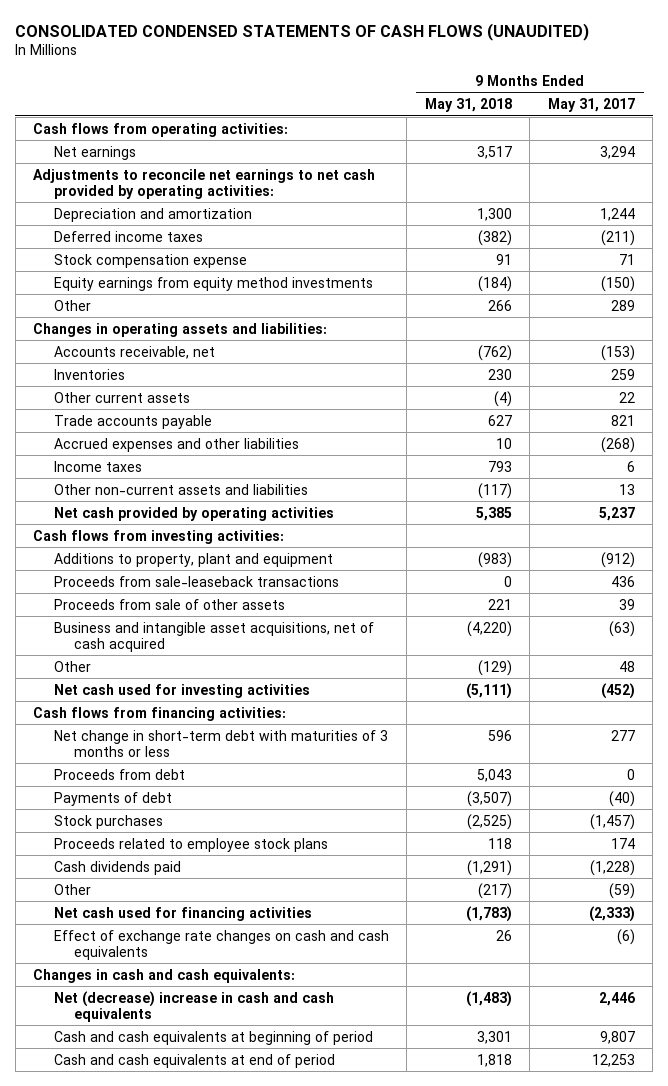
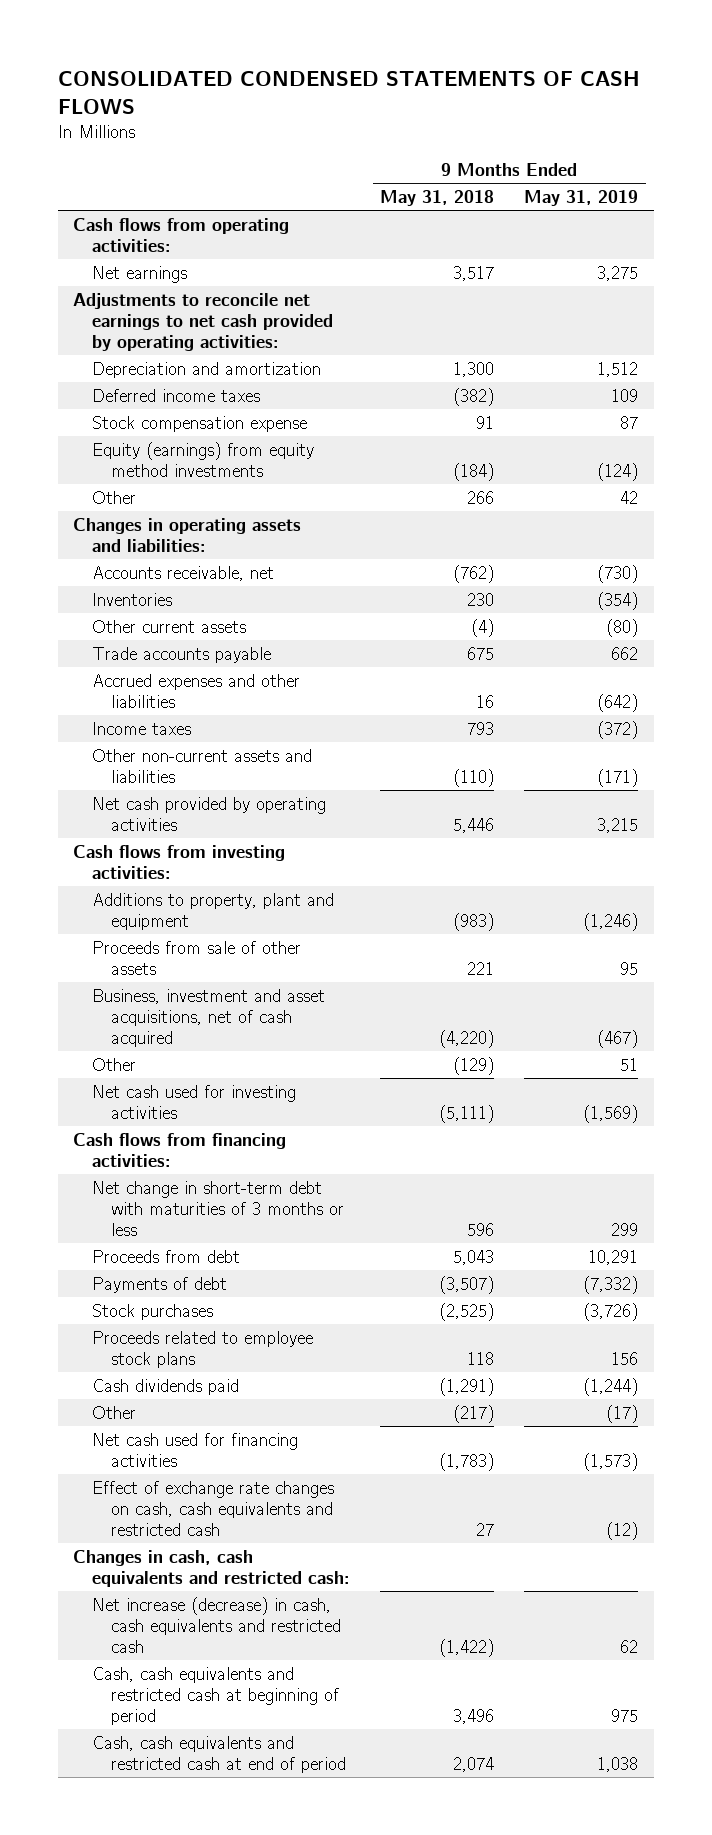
- CONSOLIDATED CONDENSED STATEMENTS OF CASH FLOWS (UNAUDITED)
+ CONSOLIDATED CONDENSED STATEMENTS OF CASH FLOWS
- | 9 Months Ended May 31, 2018 | 9 Months Ended May 31, 2017
+ | 9 Months Ended May 31, 2018 | 9 Months Ended May 31, 2019
- Equity earnings from equity method investments | (184) | (150)
+ Equity (earnings) from equity method investments | (184) | (124)
- Trade accounts payable | 627 | 821
- Accrued expenses and other liabilities | 10 | (268)
+ Trade accounts payable | 675 | 662
+ Accrued expenses and other liabilities | 16 | (642)
- Other non-current assets and liabilities | (117) | 13
- Net cash provided by operating activities | 5,385 | 5,237
+ Other non-current assets and liabilities | (110) | (171)
+ Net cash provided by operating activities | 5,446 | 3,215
- Proceeds from sale-leaseback transactions | 0 | 436
- Business and intangible asset acquisitions, net of cash acquired | (4,220) | (63)
+ Business, investment and asset acquisitions, net of cash acquired | (4,220) | (467)
- Effect of exchange rate changes on cash and cash equivalents | 26 | (6)
- Changes in cash and cash equivalents:
- Net (decrease) increase in cash and cash equivalents | (1,483) | 2,446
- Cash and cash equivalents at beginning of period | 3,301 | 9,807
- Cash and cash equivalents at end of period | 1,818 | 12,253
+ Effect of exchange rate changes on cash, cash equivalents and restricted cash | 27 | (12)
+ Changes in cash, cash equivalents and restricted cash:
+ Net increase (decrease) in cash, cash equivalents and restricted cash | (1,422) | 62
+ Cash, cash equivalents and restricted cash at beginning of period | 3,496 | 975
+ Cash, cash equivalents and restricted cash at end of period | 2,074 | 1,038

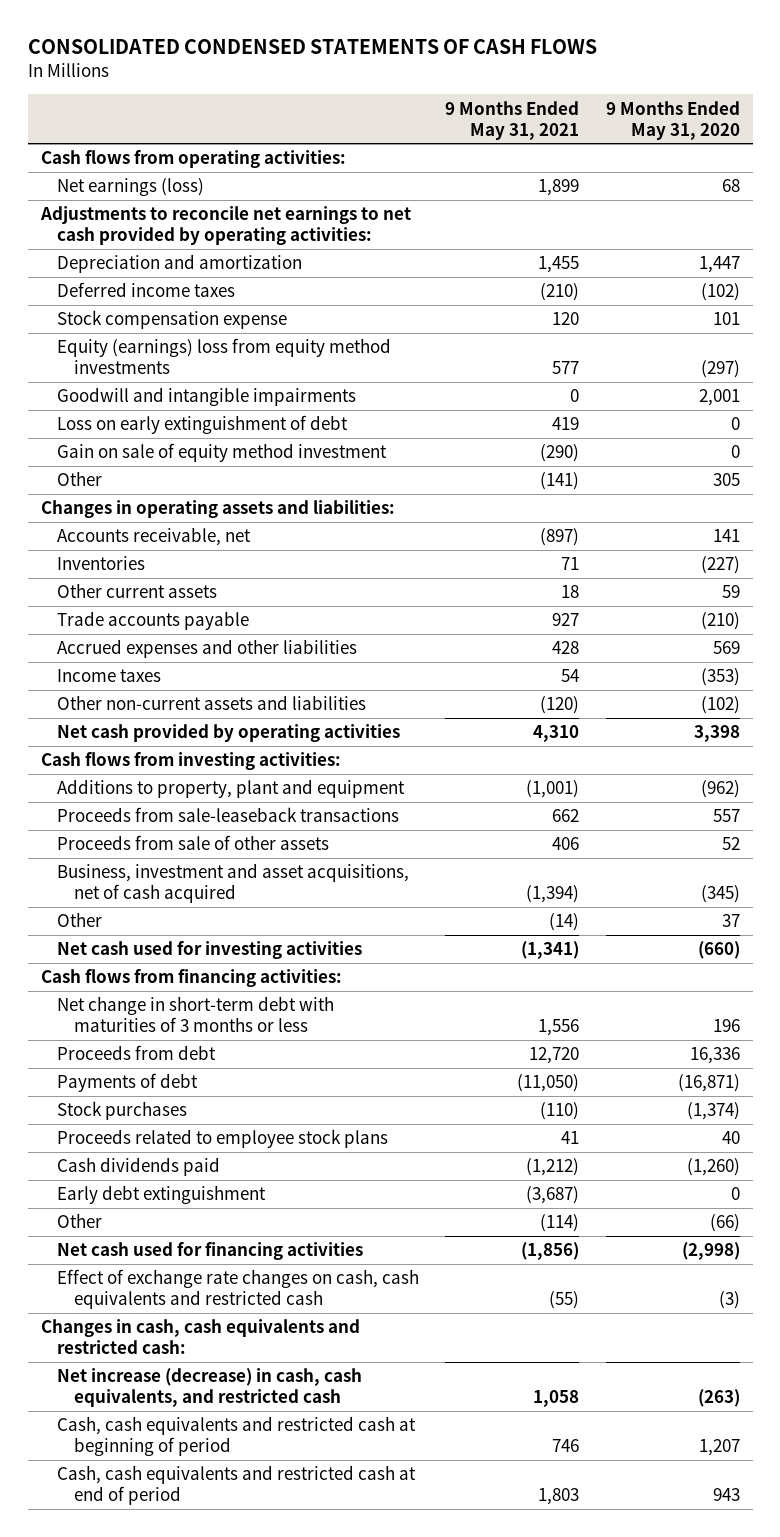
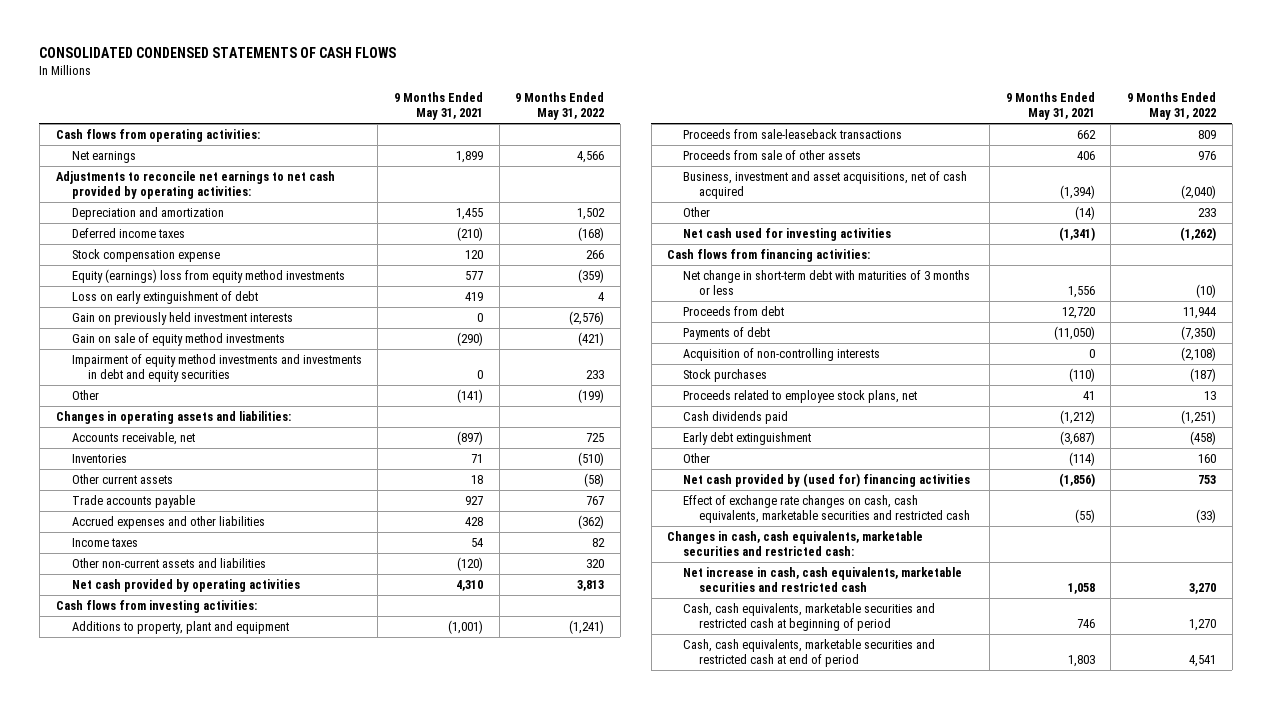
- | 9 Months Ended May 31, 2021 | 9 Months Ended May 31, 2020
+ | 9 Months Ended May 31, 2021 | 9 Months Ended May 31, 2022
- Net earnings (loss) | 1,899 | 68
+ Net earnings | 1,899 | 4,566
- Goodwill and intangible impairments | 0 | 2,001
- Gain on sale of equity method investment | (290) | 0
+ Gain on previously held investment interests | 0 | (2,576)
+ Gain on sale of equity method investments | (290) | (421)
+ Impairment of equity method investments and investments in debt and equity securities | 0 | 233
+ Acquisition of non-controlling interests | 0 | (2,108)
- Proceeds related to employee stock plans | 41 | 40
+ Proceeds related to employee stock plans, net | 41 | 13
- Net cash used for financing activities | (1,856) | (2,998)
- Effect of exchange rate changes on cash, cash equivalents and restricted cash | (55) | (3)
- Changes in cash, cash equivalents and restricted cash:
- Net increase (decrease) in cash, cash equivalents, and restricted cash | 1,058 | (263)
- Cash, cash equivalents and restricted cash at beginning of period | 746 | 1,207
- Cash, cash equivalents and restricted cash at end of period | 1,803 | 943
+ Net cash provided by (used for) financing activities | (1,856) | 753
+ Effect of exchange rate changes on cash, cash equivalents, marketable securities and restricted cash | (55) | (33)
+ Changes in cash, cash equivalents, marketable securities and restricted cash:
+ Net increase in cash, cash equivalents, marketable securities and restricted cash | 1,058 | 3,270
+ Cash, cash equivalents, marketable securities and restricted cash at beginning of period | 746 | 1,270
+ Cash, cash equivalents, marketable securities and restricted cash at end of period | 1,803 | 4,541

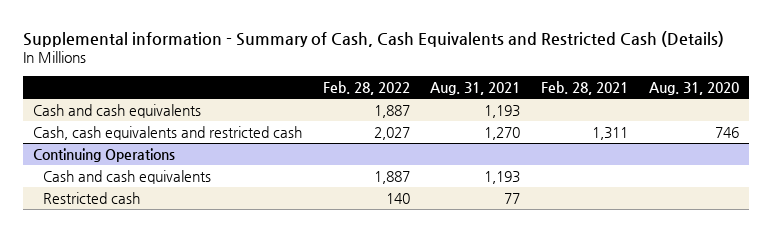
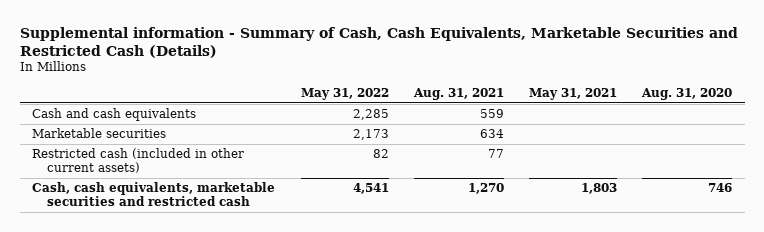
- Supplemental information - Summary of Cash, Cash Equivalents and Restricted Cash (Details)
+ Supplemental information - Summary of Cash, Cash Equivalents, Marketable Securities and Restricted Cash (Details)
- | Feb. 28, 2022 | Aug. 31, 2021 | Feb. 28, 2021 | Aug. 31, 2020
+ | May 31, 2022 | Aug. 31, 2021 | May 31, 2021 | Aug. 31, 2020
- Cash and cash equivalents | 1,887 | 1,193 | |
- Cash, cash equivalents and restricted cash | 2,027 | 1,270 | 1,311 | 746
- Continuing Operations
- Cash and cash equivalents | 1,887 | 1,193 | |
- Restricted cash | 140 | 77 | |
+ Cash and cash equivalents | 2,285 | 559 | |
+ Marketable securities | 2,173 | 634 | |
+ Restricted cash (included in other current assets) | 82 | 77 | |
+ Cash, cash equivalents, marketable securities and restricted cash | 4,541 | 1,270 | 1,803 | 746

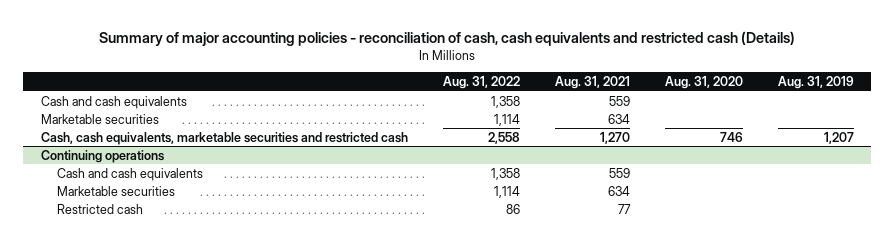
- Supplemental information - Summary of Cash, Cash Equivalents, Marketable Securities and Restricted Cash (Details)
+ Summary of major accounting policies - reconciliation of cash, cash equivalents and restricted cash (Details)
- | May 31, 2022 | Aug. 31, 2021 | May 31, 2021 | Aug. 31, 2020
+ | Aug. 31, 2022 | Aug. 31, 2021 | Aug. 31, 2020 | Aug. 31, 2019
- Restricted cash (included in other current assets) | 82 | 77 | |
+ Continuing operations
+ Cash and cash equivalents | 1,358 | 559 | |
+ Marketable securities | 1,114 | 634 | |
+ Restricted cash | 86 | 77 | |

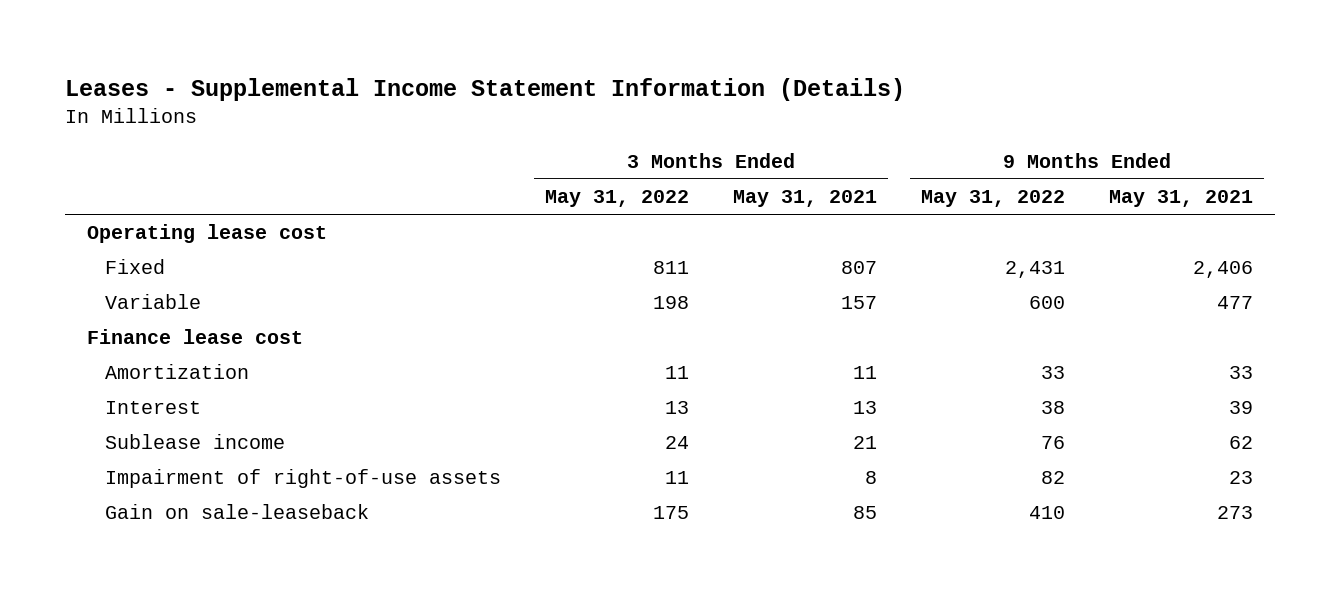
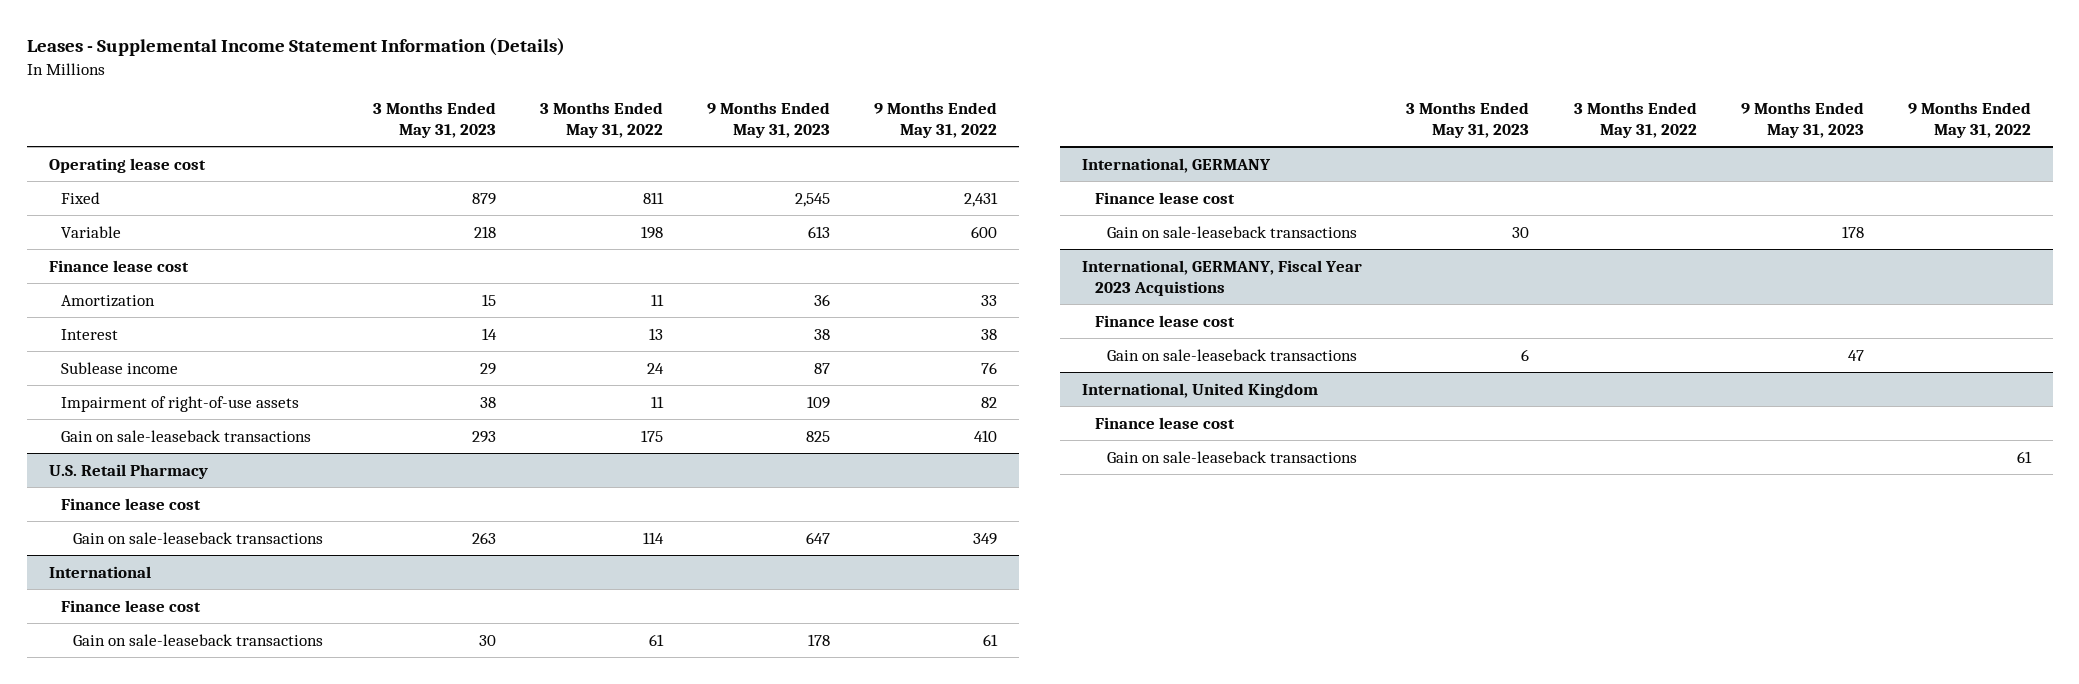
- | 3 Months Ended May 31, 2022 | 3 Months Ended May 31, 2021 | 9 Months Ended May 31, 2022 | 9 Months Ended May 31, 2021
+ | 3 Months Ended May 31, 2023 | 3 Months Ended May 31, 2022 | 9 Months Ended May 31, 2023 | 9 Months Ended May 31, 2022
- Gain on sale-leaseback | 175 | 85 | 410 | 273
+ Gain on sale-leaseback transactions | 293 | 175 | 825 | 410
+ U.S. Retail Pharmacy
+ Finance lease cost
+ Gain on sale-leaseback transactions | 263 | 114 | 647 | 349
+ International
+ Finance lease cost
+ Gain on sale-leaseback transactions | 30 | 61 | 178 | 61
+ International, GERMANY
+ Finance lease cost
+ Gain on sale-leaseback transactions | 30 | | 178 |
+ International, GERMANY, Fiscal Year 2023 Acquistions
+ Finance lease cost
+ Gain on sale-leaseback transactions | 6 | | 47 |
+ International, United Kingdom
+ Finance lease cost
+ Gain on sale-leaseback transactions | | | | 61

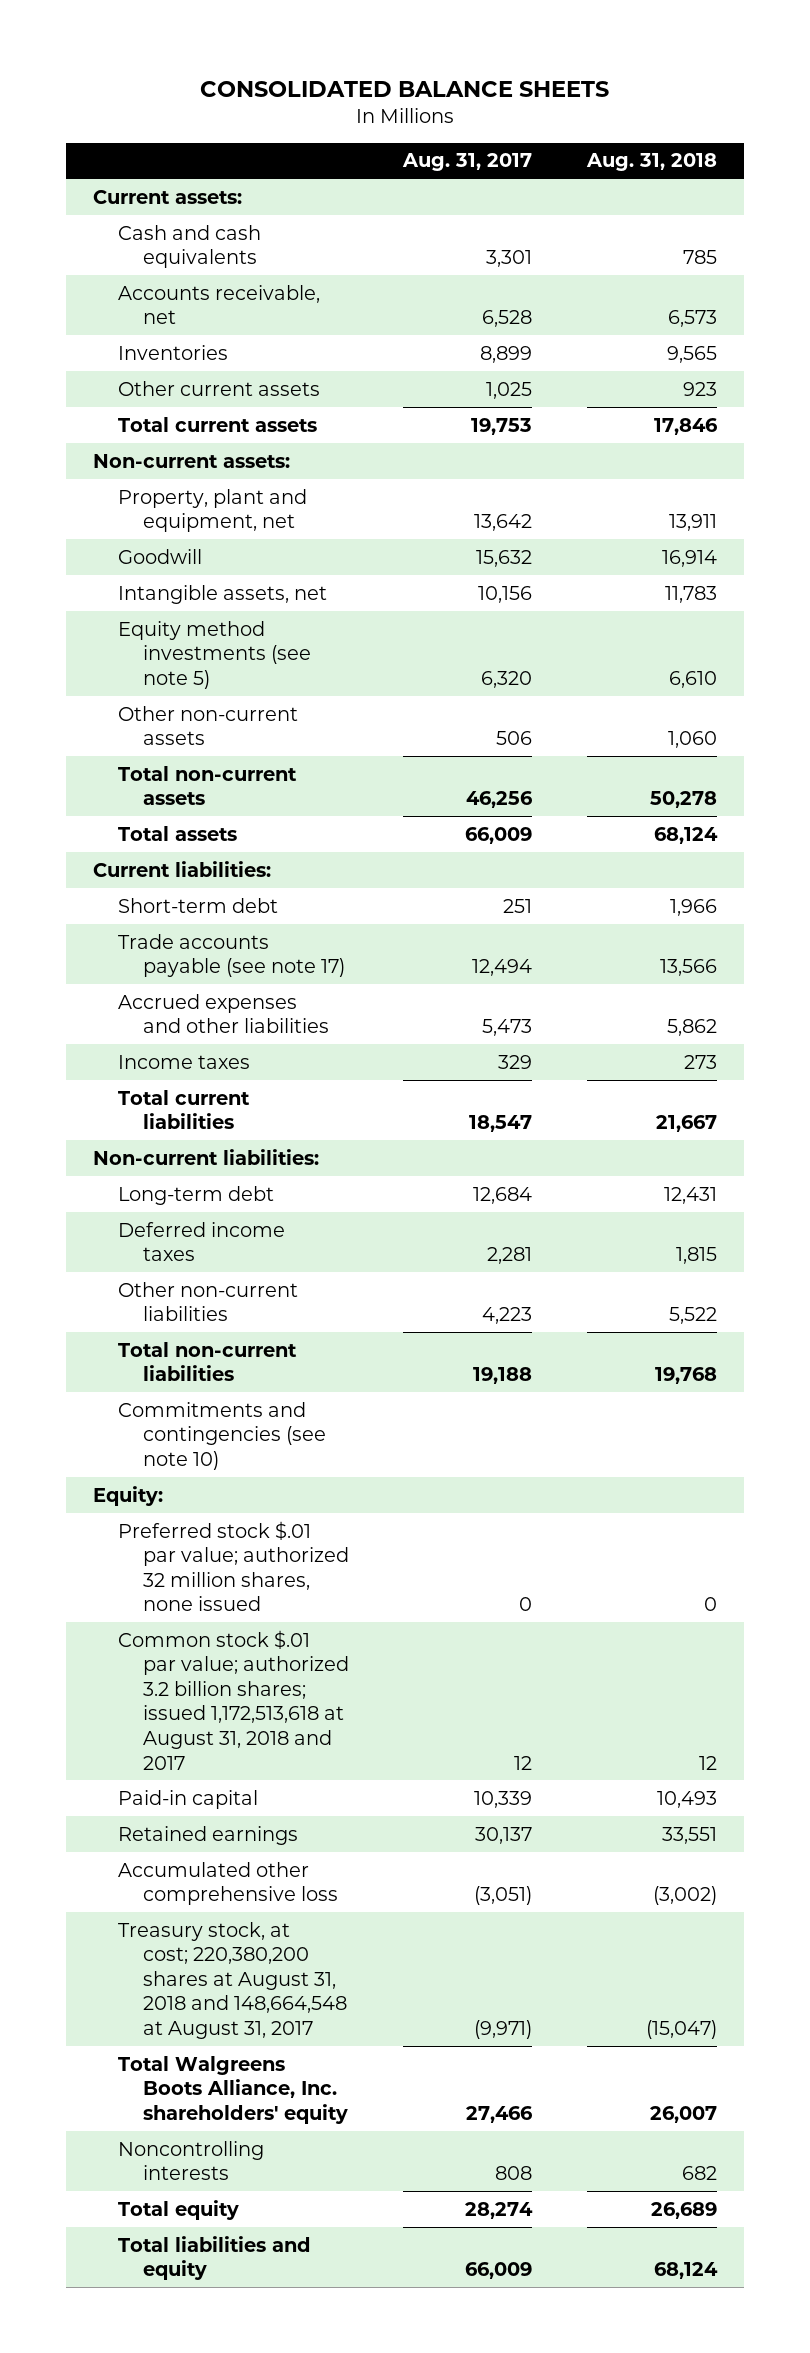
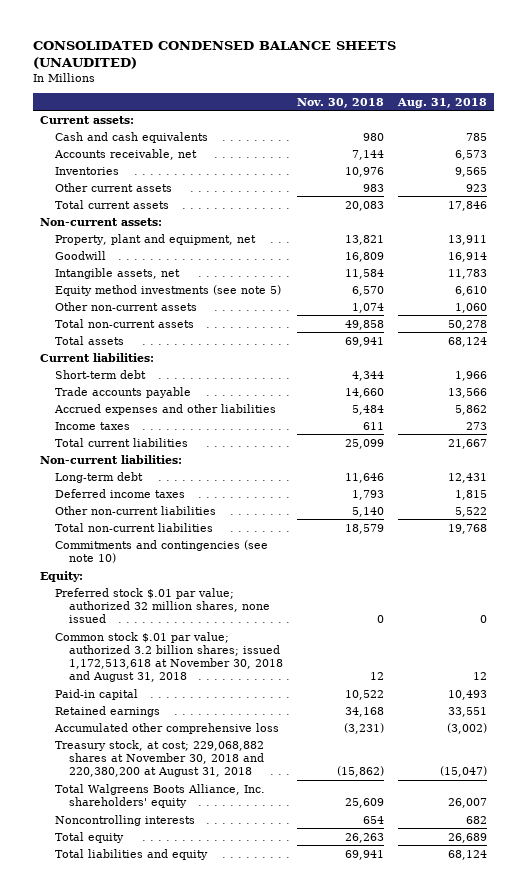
- CONSOLIDATED BALANCE SHEETS
+ CONSOLIDATED CONDENSED BALANCE SHEETS (UNAUDITED)
- | Aug. 31, 2017 | Aug. 31, 2018
+ | Nov. 30, 2018 | Aug. 31, 2018
- Trade accounts payable (see note 17) | 12,494 | 13,566
+ Trade accounts payable | 14,660 | 13,566
- Common stock $.01 par value; authorized 3.2 billion shares; issued 1,172,513,618 at August 31, 2018 and 2017 | 12 | 12
+ Common stock $.01 par value; authorized 3.2 billion shares; issued 1,172,513,618 at November 30, 2018 and August 31, 2018 | 12 | 12
- Treasury stock, at cost; 220,380,200 shares at August 31, 2018 and 148,664,548 at August 31, 2017 | (9,971) | (15,047)
+ Treasury stock, at cost; 229,068,882 shares at November 30, 2018 and 220,380,200 at August 31, 2018 | (15,862) | (15,047)

